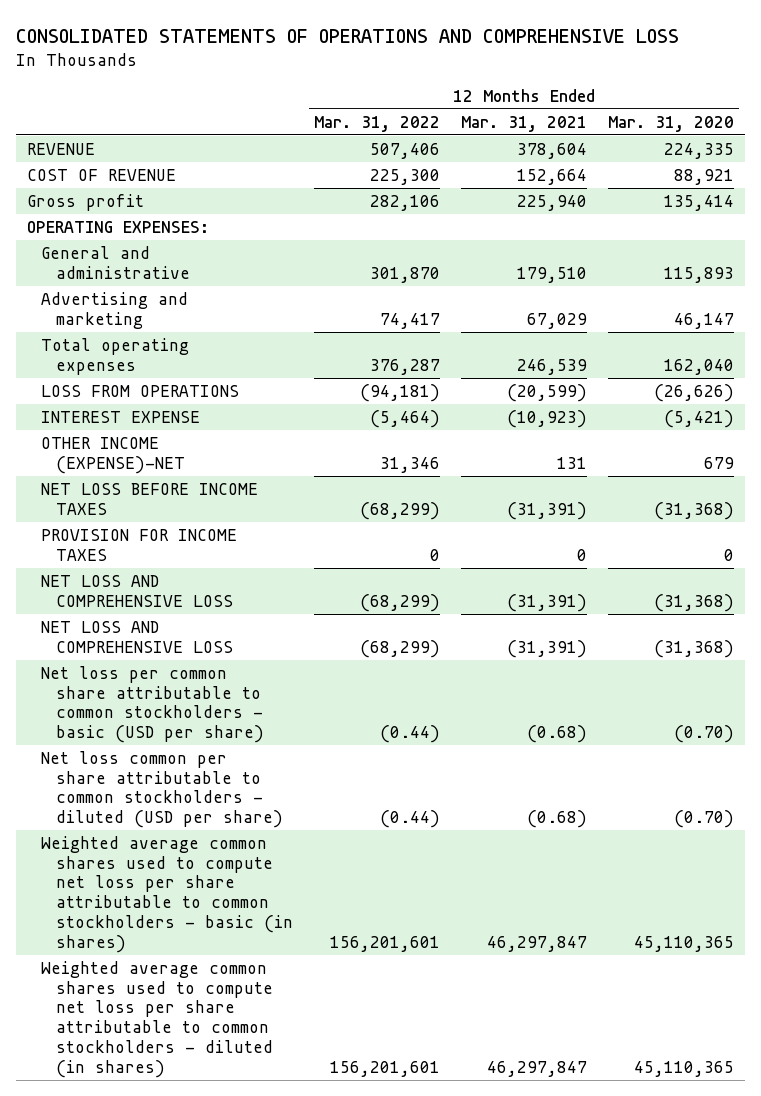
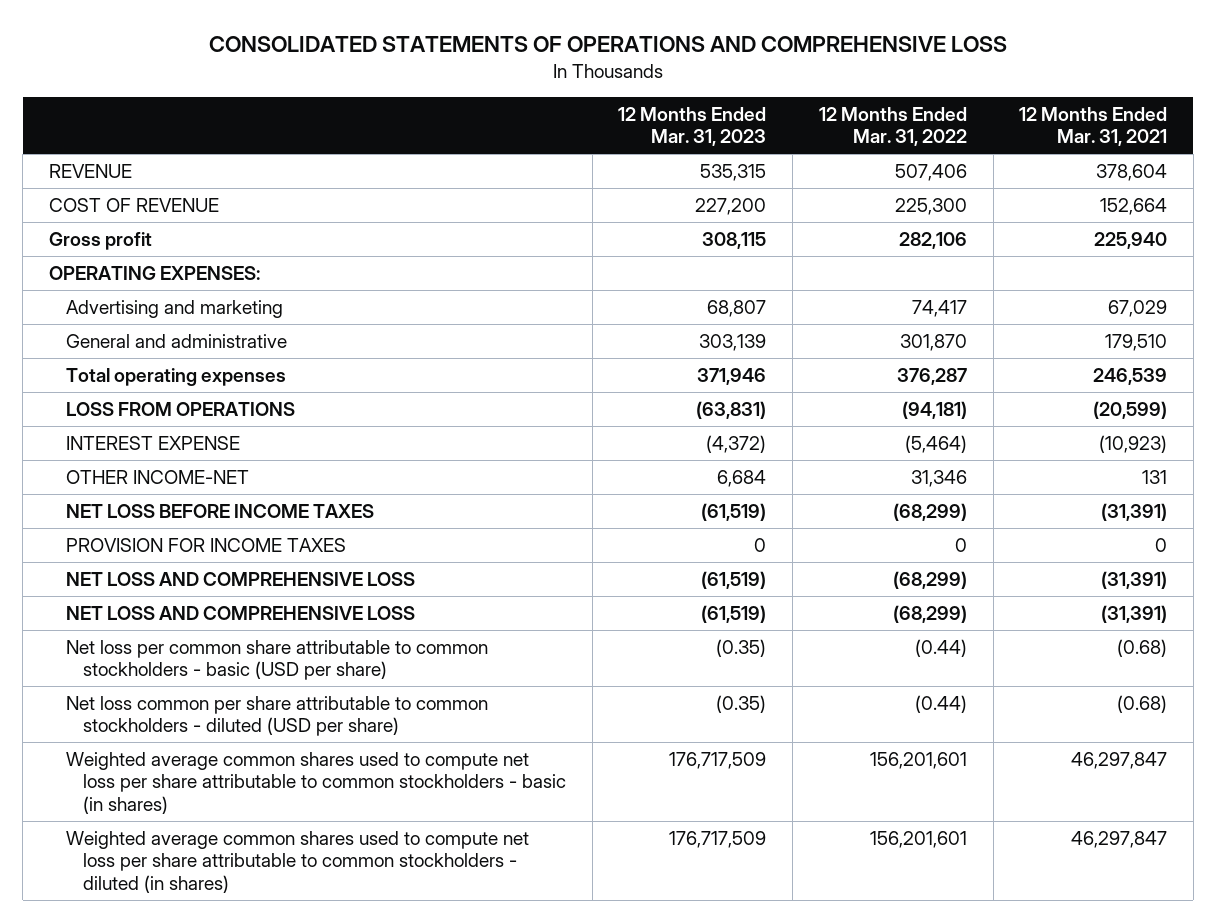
- | 12 Months Ended Mar. 31, 2022 | 12 Months Ended Mar. 31, 2021 | 12 Months Ended Mar. 31, 2020
+ | 12 Months Ended Mar. 31, 2023 | 12 Months Ended Mar. 31, 2022 | 12 Months Ended Mar. 31, 2021
moved down: General and administrative | 303,139 | 301,870 | 179,510
- OTHER INCOME (EXPENSE)-NET | 31,346 | 131 | 679
+ OTHER INCOME-NET | 6,684 | 31,346 | 131

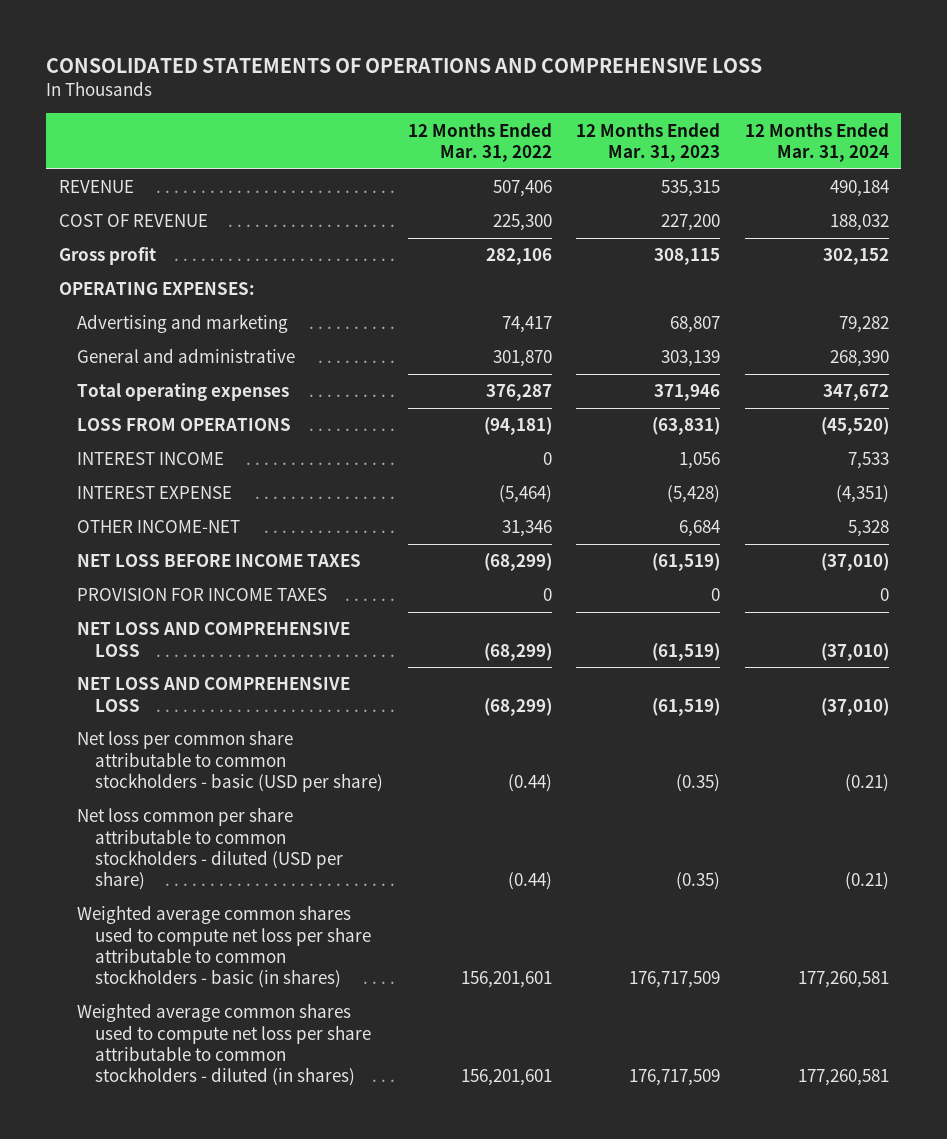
- | 12 Months Ended Mar. 31, 2023 | 12 Months Ended Mar. 31, 2022 | 12 Months Ended Mar. 31, 2021
+ | 12 Months Ended Mar. 31, 2022 | 12 Months Ended Mar. 31, 2023 | 12 Months Ended Mar. 31, 2024
- INTEREST EXPENSE | (4,372) | (5,464) | (10,923)
+ INTEREST INCOME | 0 | 1,056 | 7,533
+ INTEREST EXPENSE | (5,464) | (5,428) | (4,351)

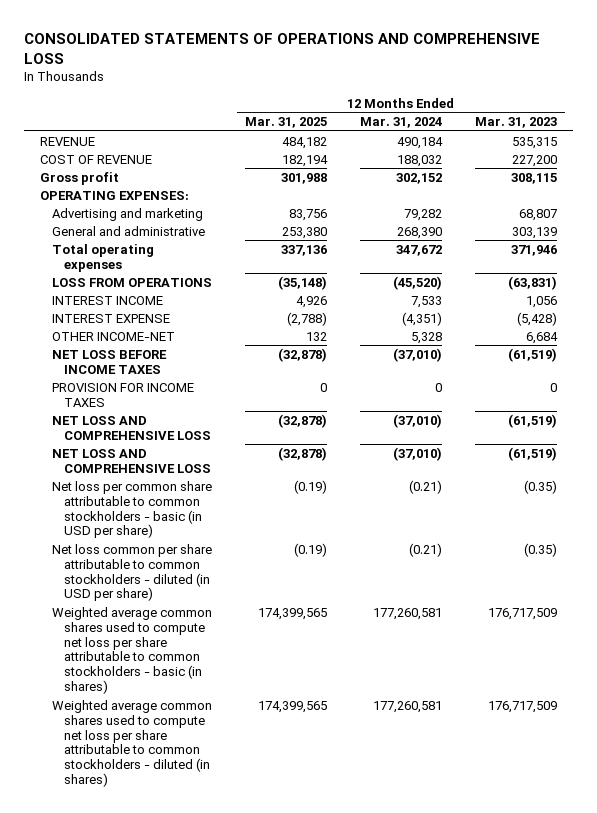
- | 12 Months Ended Mar. 31, 2022 | 12 Months Ended Mar. 31, 2023 | 12 Months Ended Mar. 31, 2024
+ | 12 Months Ended Mar. 31, 2025 | 12 Months Ended Mar. 31, 2024 | 12 Months Ended Mar. 31, 2023
- Net loss per common share attributable to common stockholders - basic (USD per share) | (0.44) | (0.35) | (0.21)
- Net loss common per share attributable to common stockholders - diluted (USD per share) | (0.44) | (0.35) | (0.21)
+ Net loss per common share attributable to common stockholders - basic (in USD per share) | (0.19) | (0.21) | (0.35)
+ Net loss common per share attributable to common stockholders - diluted (in USD per share) | (0.19) | (0.21) | (0.35)

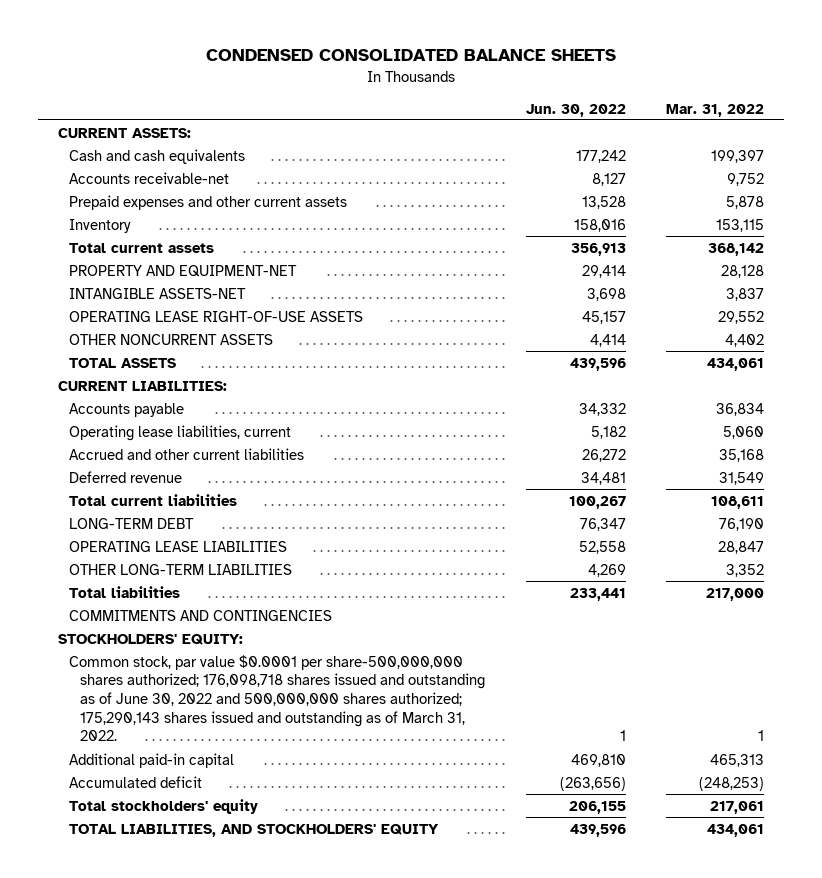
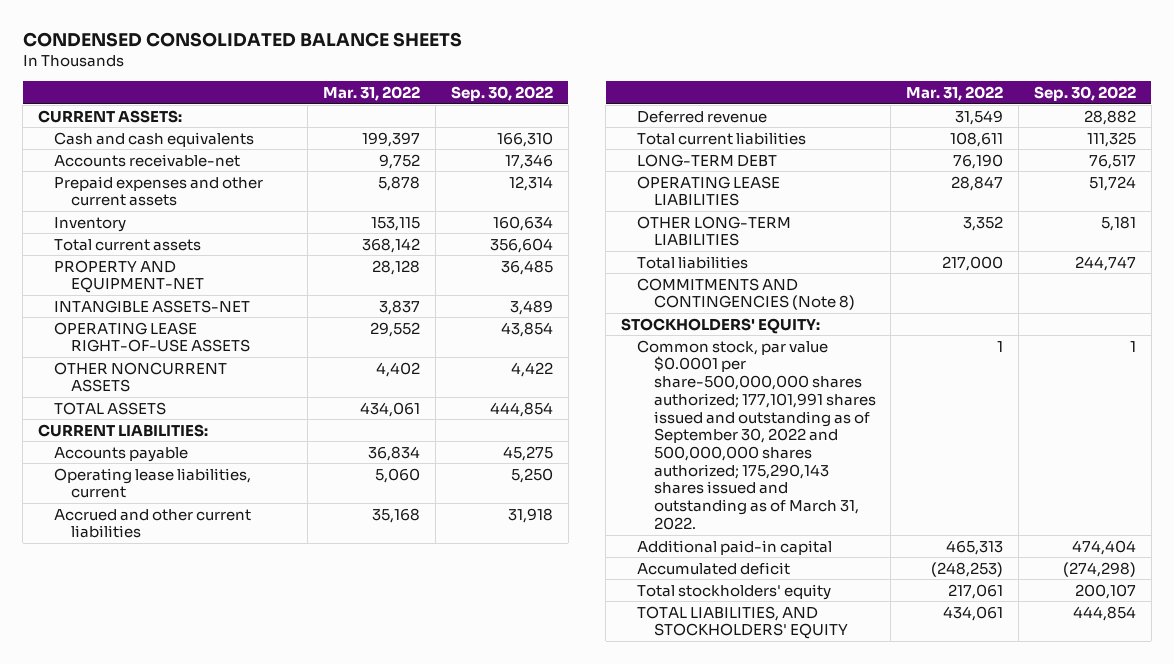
- | Jun. 30, 2022 | Mar. 31, 2022
+ | Mar. 31, 2022 | Sep. 30, 2022
- COMMITMENTS AND CONTINGENCIES
+ COMMITMENTS AND CONTINGENCIES (Note 8)
- Common stock, par value $0.0001 per share-500,000,000 shares authorized; 176,098,718 shares issued and outstanding as of June 30, 2022 and 500,000,000 shares authorized; 175,290,143 shares issued and outstanding as of March 31, 2022. | 1 | 1
+ Common stock, par value $0.0001 per share-500,000,000 shares authorized; 177,101,991 shares issued and outstanding as of September 30, 2022 and 500,000,000 shares authorized; 175,290,143 shares issued and outstanding as of March 31, 2022. | 1 | 1

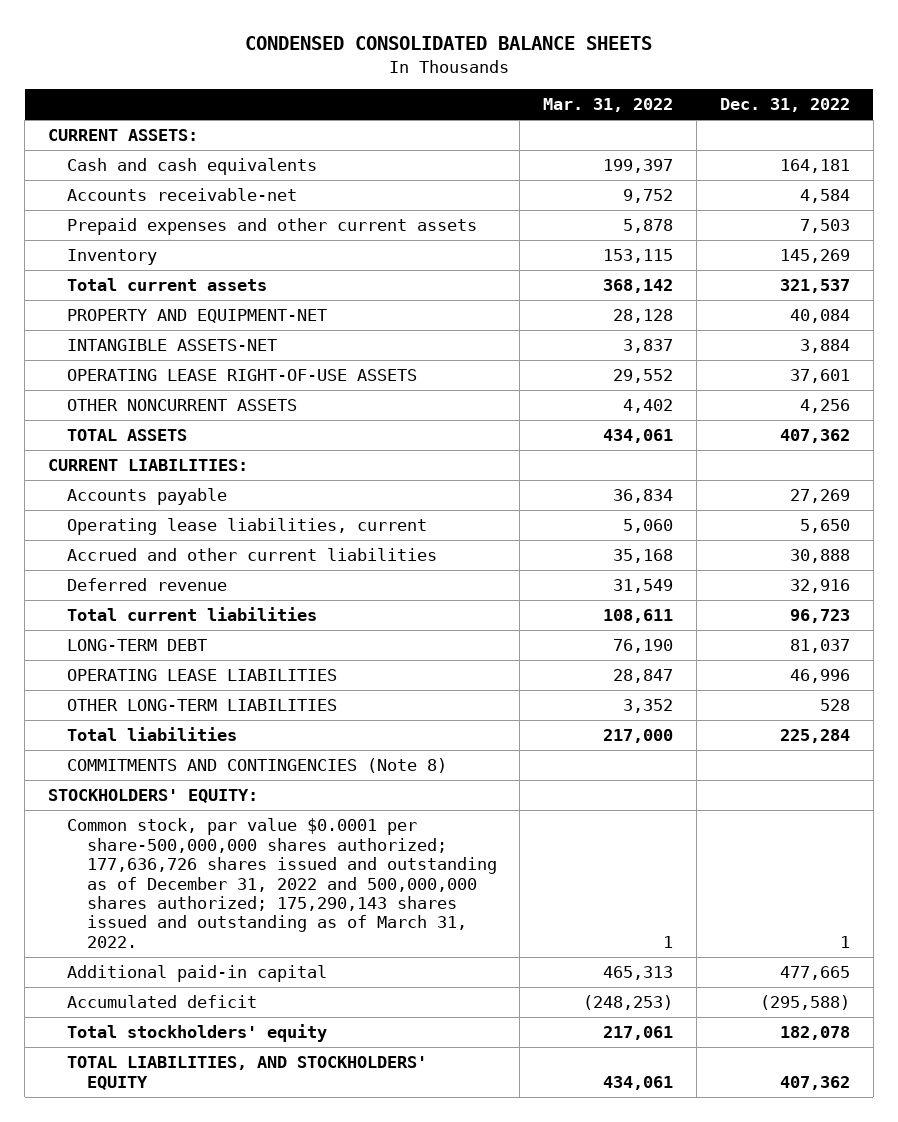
- | Mar. 31, 2022 | Sep. 30, 2022
+ | Mar. 31, 2022 | Dec. 31, 2022
- Common stock, par value $0.0001 per share-500,000,000 shares authorized; 177,101,991 shares issued and outstanding as of September 30, 2022 and 500,000,000 shares authorized; 175,290,143 shares issued and outstanding as of March 31, 2022. | 1 | 1
+ Common stock, par value $0.0001 per share-500,000,000 shares authorized; 177,636,726 shares issued and outstanding as of December 31, 2022 and 500,000,000 shares authorized; 175,290,143 shares issued and outstanding as of March 31, 2022. | 1 | 1

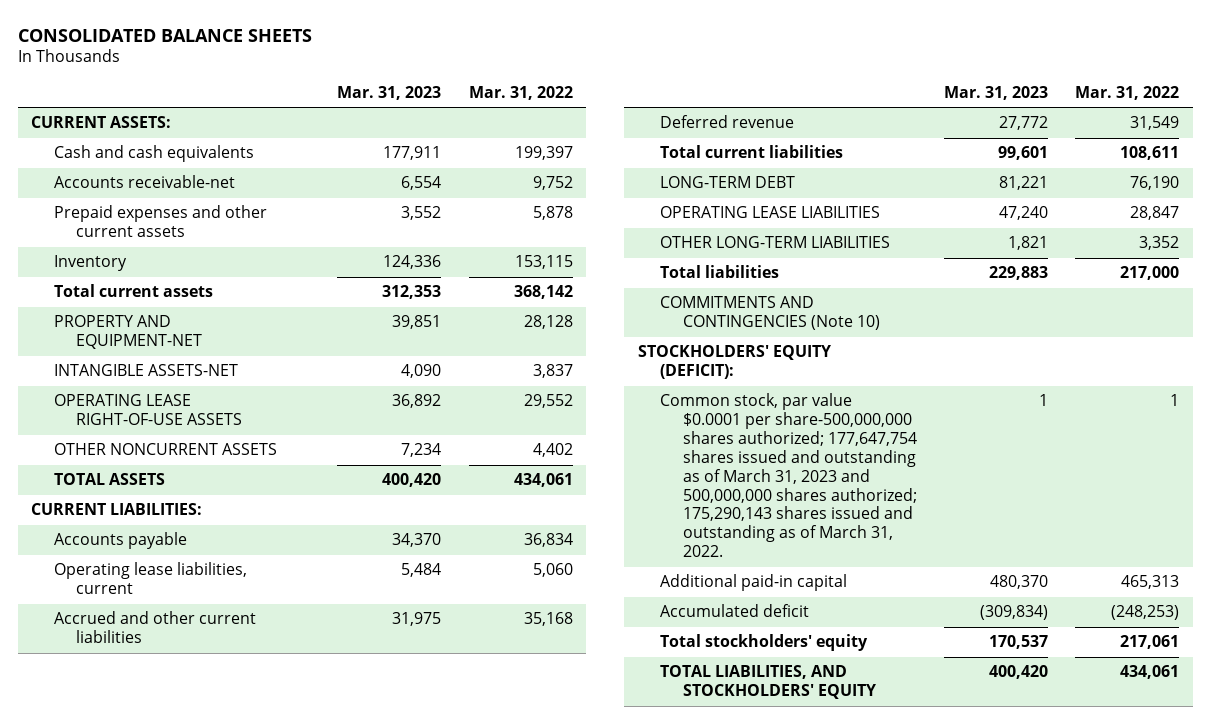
- CONDENSED CONSOLIDATED BALANCE SHEETS
+ CONSOLIDATED BALANCE SHEETS
- | Mar. 31, 2022 | Dec. 31, 2022
+ | Mar. 31, 2023 | Mar. 31, 2022
- COMMITMENTS AND CONTINGENCIES (Note 8)
- STOCKHOLDERS' EQUITY:
- Common stock, par value $0.0001 per share-500,000,000 shares authorized; 177,636,726 shares issued and outstanding as of December 31, 2022 and 500,000,000 shares authorized; 175,290,143 shares issued and outstanding as of March 31, 2022. | 1 | 1
+ COMMITMENTS AND CONTINGENCIES (Note 10)
+ STOCKHOLDERS' EQUITY (DEFICIT):
+ Common stock, par value $0.0001 per share-500,000,000 shares authorized; 177,647,754 shares issued and outstanding as of March 31, 2023 and 500,000,000 shares authorized; 175,290,143 shares issued and outstanding as of March 31, 2022. | 1 | 1

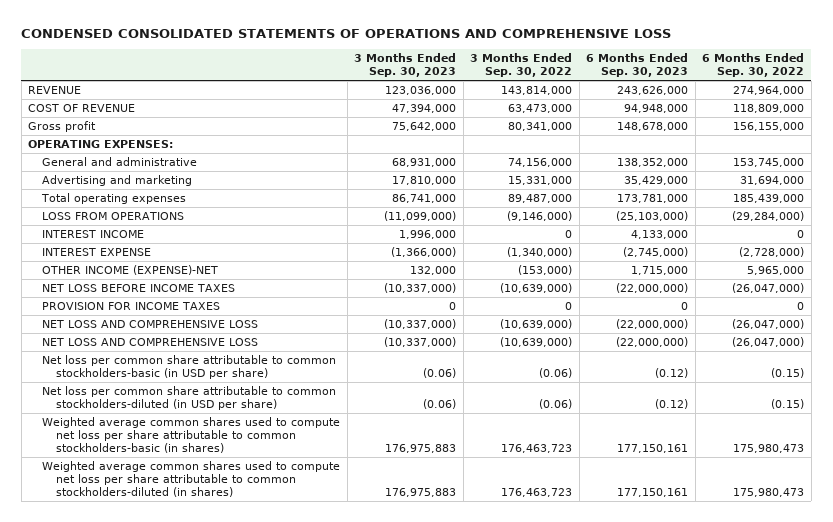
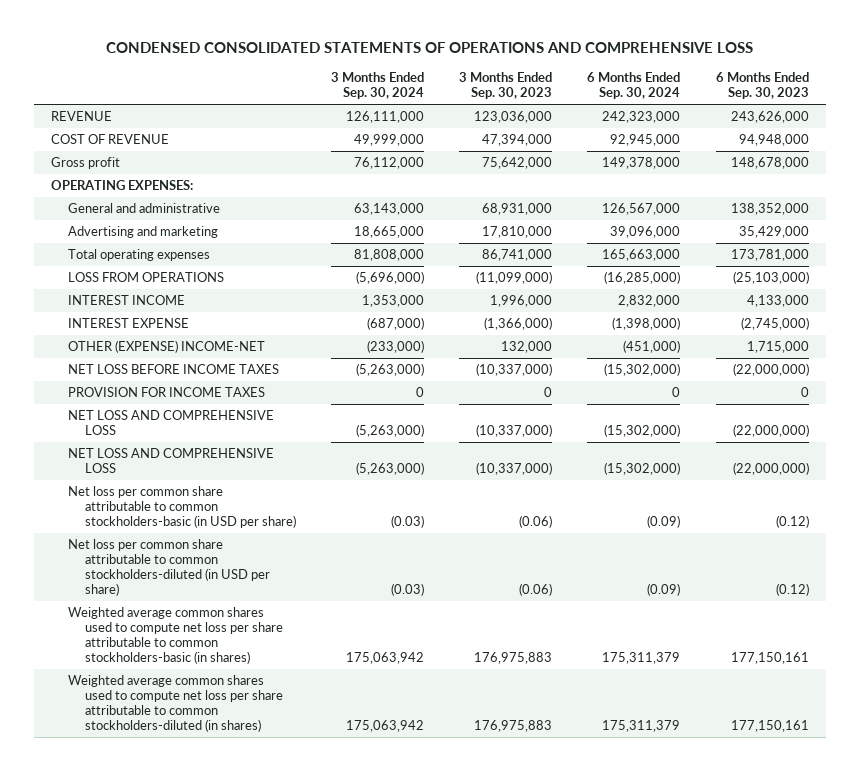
- | 3 Months Ended Sep. 30, 2023 | 3 Months Ended Sep. 30, 2022 | 6 Months Ended Sep. 30, 2023 | 6 Months Ended Sep. 30, 2022
+ | 3 Months Ended Sep. 30, 2024 | 3 Months Ended Sep. 30, 2023 | 6 Months Ended Sep. 30, 2024 | 6 Months Ended Sep. 30, 2023
- OTHER INCOME (EXPENSE)-NET | 132,000 | (153,000) | 1,715,000 | 5,965,000
+ OTHER (EXPENSE) INCOME-NET | (233,000) | 132,000 | (451,000) | 1,715,000

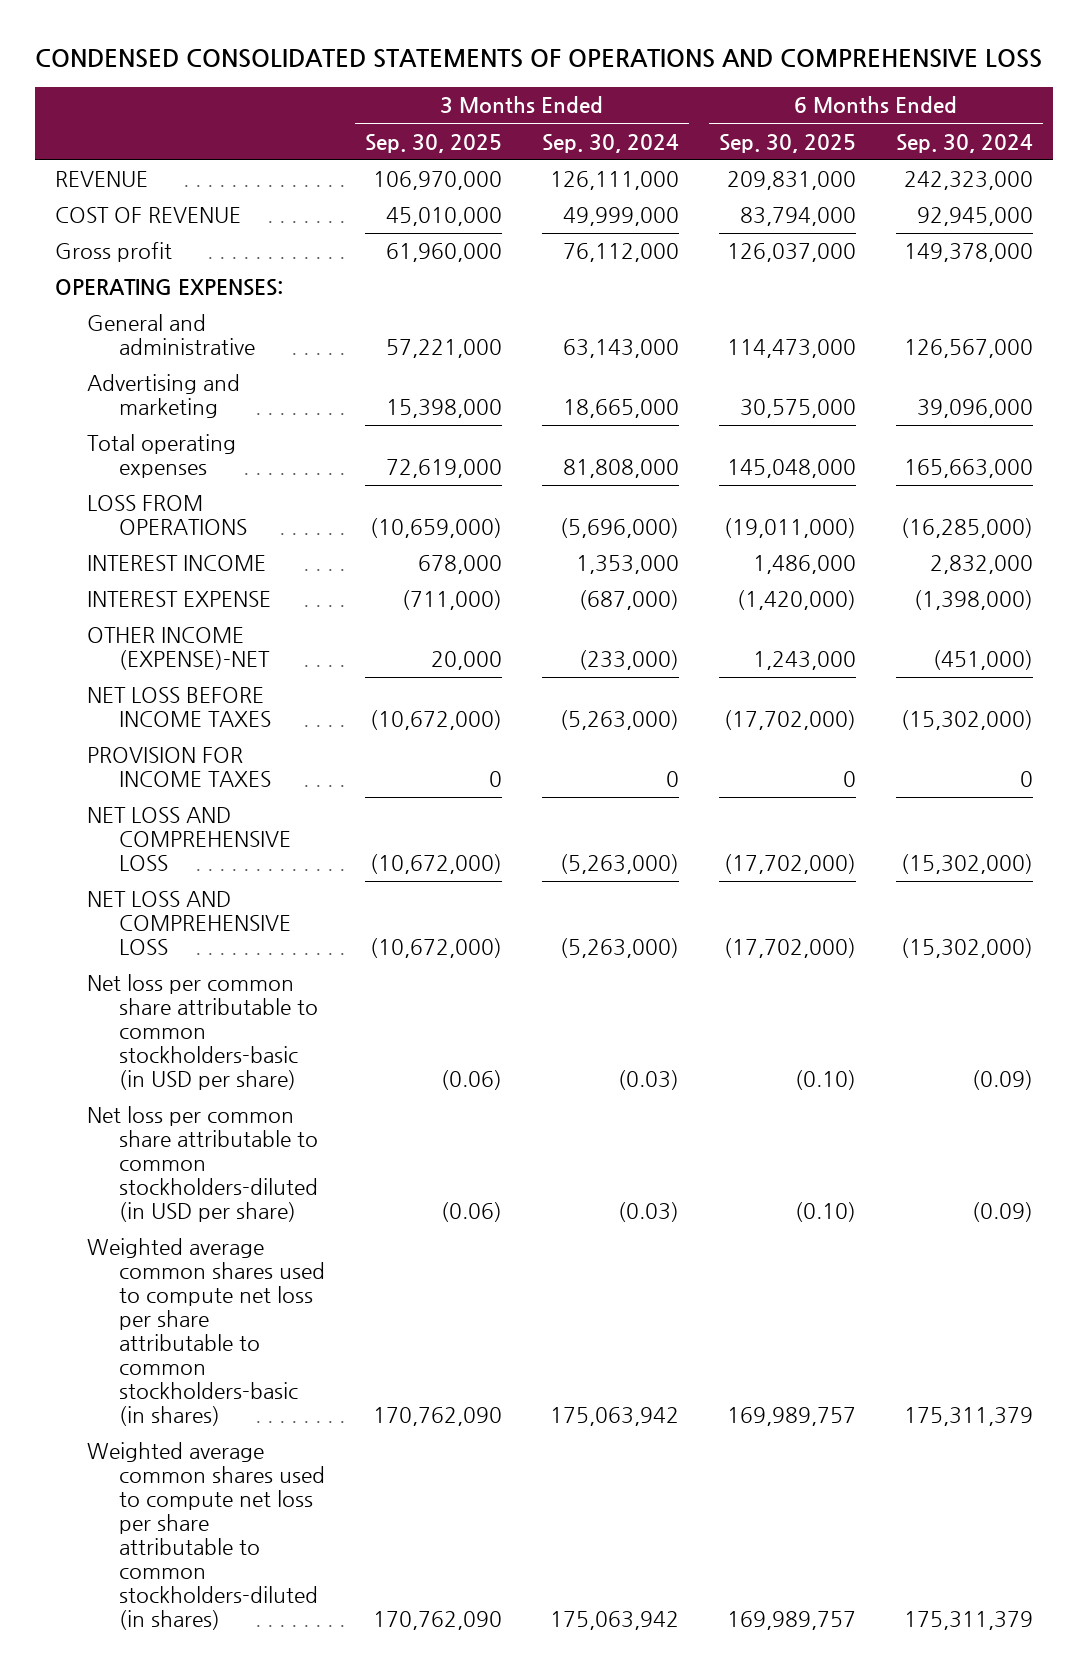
- | 3 Months Ended Sep. 30, 2024 | 3 Months Ended Sep. 30, 2023 | 6 Months Ended Sep. 30, 2024 | 6 Months Ended Sep. 30, 2023
+ | 3 Months Ended Sep. 30, 2025 | 3 Months Ended Sep. 30, 2024 | 6 Months Ended Sep. 30, 2025 | 6 Months Ended Sep. 30, 2024
- OTHER (EXPENSE) INCOME-NET | (233,000) | 132,000 | (451,000) | 1,715,000
+ OTHER INCOME (EXPENSE)-NET | 20,000 | (233,000) | 1,243,000 | (451,000)

